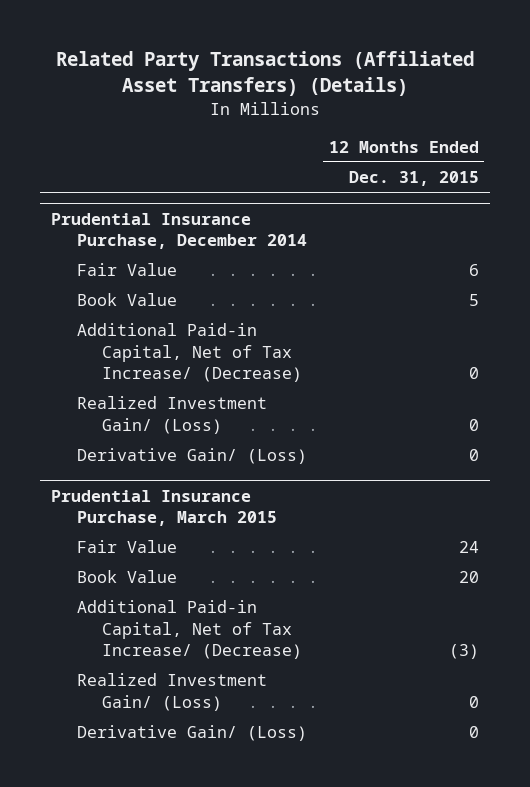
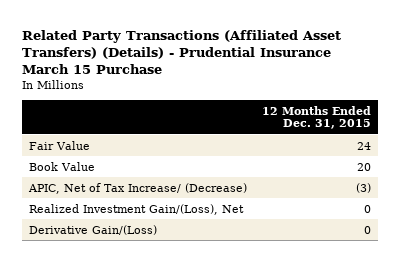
- Related Party Transactions (Affiliated Asset Transfers) (Details)
+ Related Party Transactions (Affiliated Asset Transfers) (Details) - Prudential Insurance March 15 Purchase
- Prudential Insurance Purchase, December 2014
- Fair Value | 6
- Book Value | 5
- Additional Paid-in Capital, Net of Tax Increase/ (Decrease) | 0
- Realized Investment Gain/ (Loss) | 0
- Derivative Gain/ (Loss) | 0
- Prudential Insurance Purchase, March 2015
- Additional Paid-in Capital, Net of Tax Increase/ (Decrease) | (3)
- Realized Investment Gain/ (Loss) | 0
- Derivative Gain/ (Loss) | 0
+ APIC, Net of Tax Increase/ (Decrease) | (3)
+ Realized Investment Gain/(Loss), Net | 0
+ Derivative Gain/(Loss) | 0

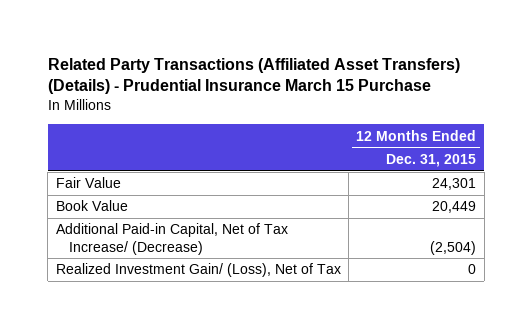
- Fair Value | 24
- Book Value | 20
- APIC, Net of Tax Increase/ (Decrease) | (3)
- Realized Investment Gain/(Loss), Net | 0
- Derivative Gain/(Loss) | 0
+ Fair Value | 24,301
+ Book Value | 20,449
+ Additional Paid-in Capital, Net of Tax Increase/ (Decrease) | (2,504)
+ Realized Investment Gain/ (Loss), Net of Tax | 0

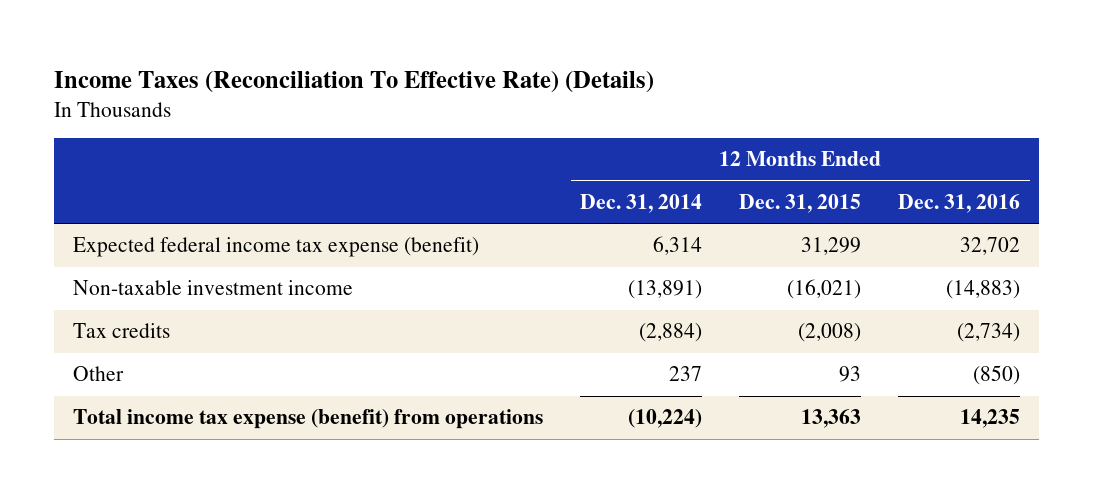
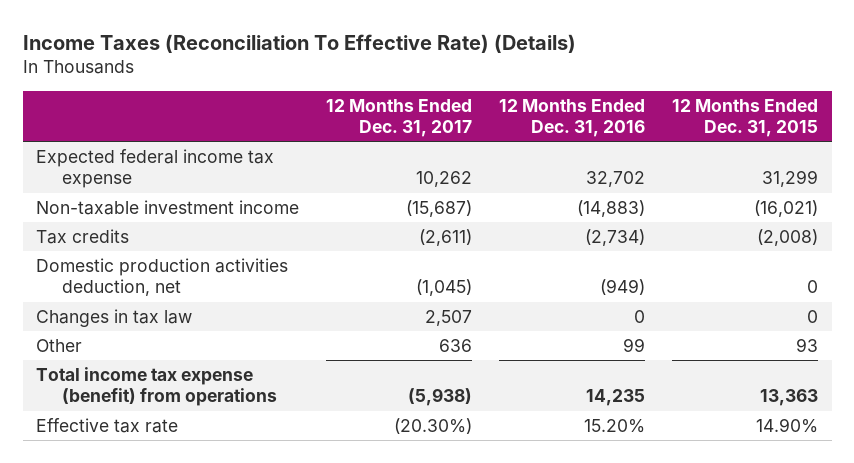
- | 12 Months Ended Dec. 31, 2014 | 12 Months Ended Dec. 31, 2015 | 12 Months Ended Dec. 31, 2016
+ | 12 Months Ended Dec. 31, 2017 | 12 Months Ended Dec. 31, 2016 | 12 Months Ended Dec. 31, 2015
- Expected federal income tax expense (benefit) | 6,314 | 31,299 | 32,702
+ Expected federal income tax expense | 10,262 | 32,702 | 31,299
- Other | 237 | 93 | (850)
+ Domestic production activities deduction, net | (1,045) | (949) | 0
+ Changes in tax law | 2,507 | 0 | 0
+ Other | 636 | 99 | 93
+ Effective tax rate | (20.30%) | 15.20% | 14.90%

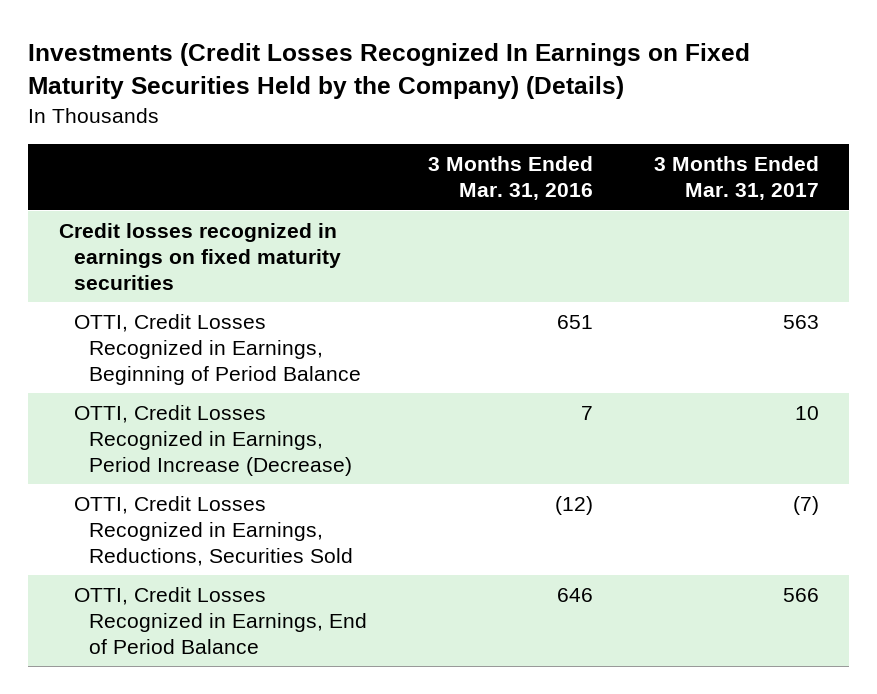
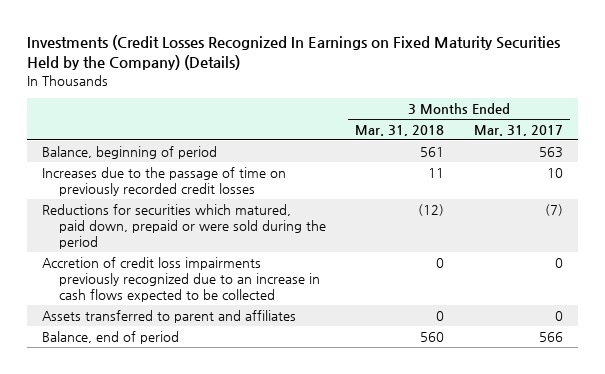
- | 3 Months Ended Mar. 31, 2016 | 3 Months Ended Mar. 31, 2017
+ | 3 Months Ended Mar. 31, 2018 | 3 Months Ended Mar. 31, 2017
- Credit losses recognized in earnings on fixed maturity securities
- OTTI, Credit Losses Recognized in Earnings, Beginning of Period Balance | 651 | 563
- OTTI, Credit Losses Recognized in Earnings, Period Increase (Decrease) | 7 | 10
- OTTI, Credit Losses Recognized in Earnings, Reductions, Securities Sold | (12) | (7)
- OTTI, Credit Losses Recognized in Earnings, End of Period Balance | 646 | 566
+ Balance, beginning of period | 561 | 563
+ Increases due to the passage of time on previously recorded credit losses | 11 | 10
+ Reductions for securities which matured, paid down, prepaid or were sold during the period | (12) | (7)
+ Accretion of credit loss impairments previously recognized due to an increase in cash flows expected to be collected | 0 | 0
+ Assets transferred to parent and affiliates | 0 | 0
+ Balance, end of period | 560 | 566

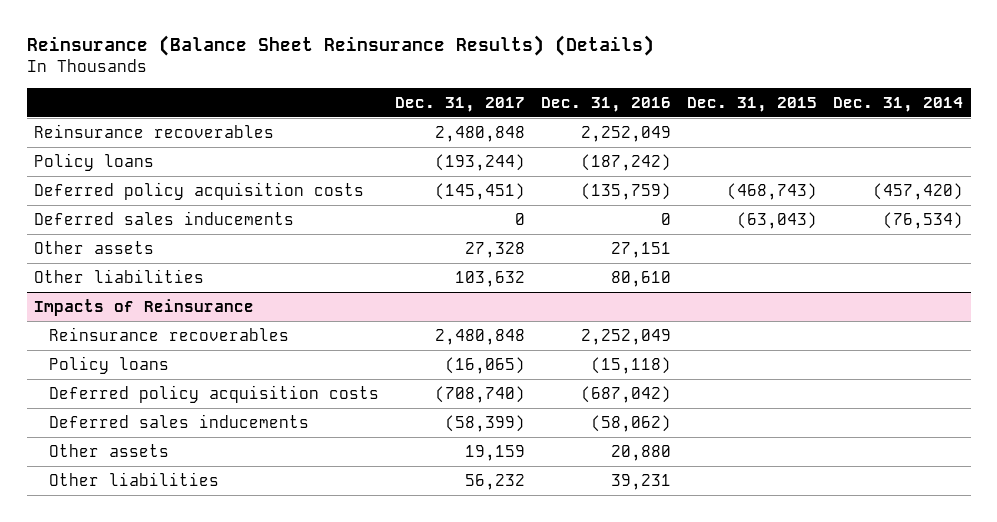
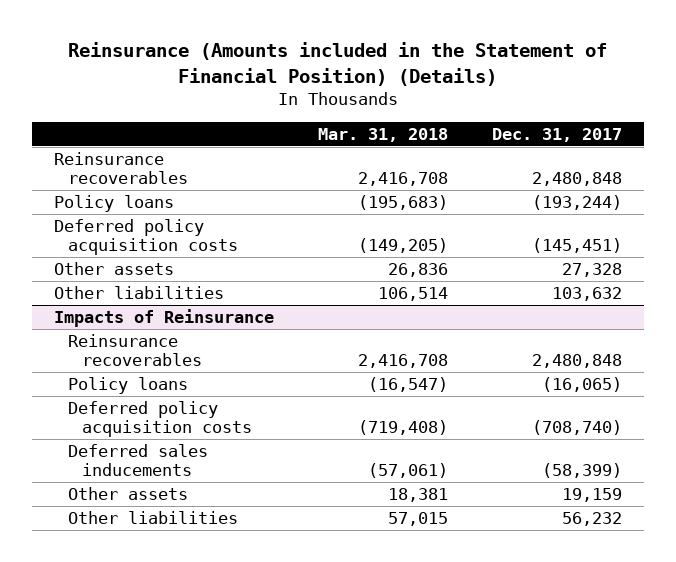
- Reinsurance (Balance Sheet Reinsurance Results) (Details)
+ Reinsurance (Amounts included in the Statement of Financial Position) (Details)
- | Dec. 31, 2017 | Dec. 31, 2016 | Dec. 31, 2015 | Dec. 31, 2014
+ | Mar. 31, 2018 | Dec. 31, 2017
- Deferred sales inducements | 0 | 0 | (63,043) | (76,534)

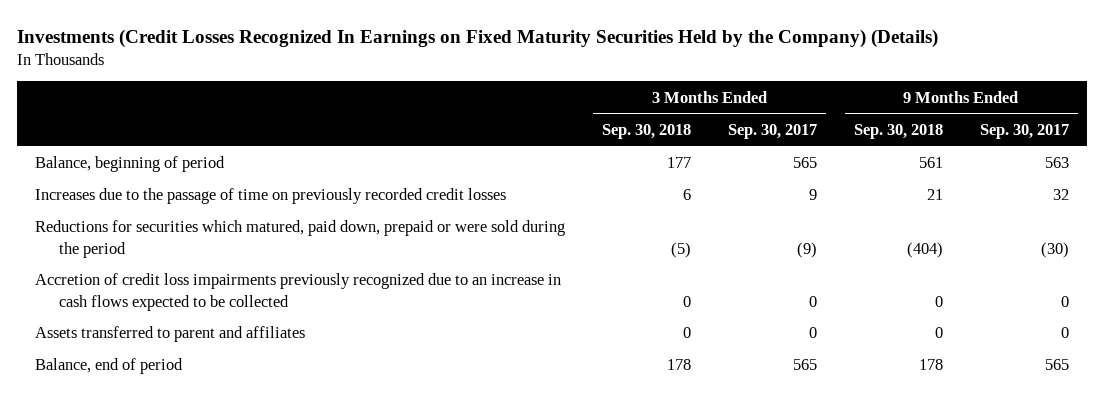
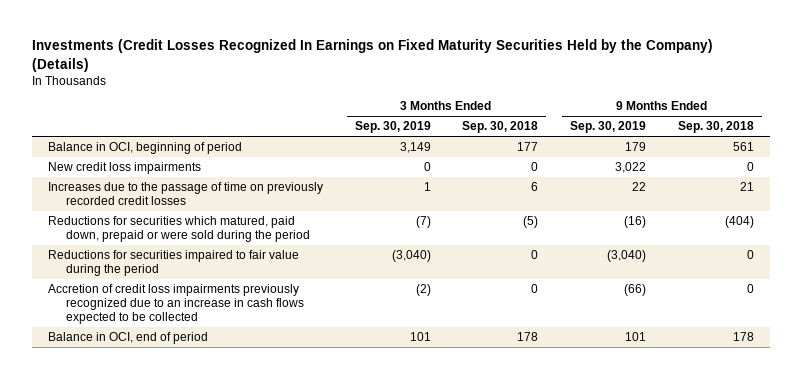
- | 3 Months Ended Sep. 30, 2018 | 3 Months Ended Sep. 30, 2017 | 9 Months Ended Sep. 30, 2018 | 9 Months Ended Sep. 30, 2017
+ | 3 Months Ended Sep. 30, 2019 | 3 Months Ended Sep. 30, 2018 | 9 Months Ended Sep. 30, 2019 | 9 Months Ended Sep. 30, 2018
- Balance, beginning of period | 177 | 565 | 561 | 563
+ Balance in OCI, beginning of period | 3,149 | 177 | 179 | 561
+ New credit loss impairments | 0 | 0 | 3,022 | 0
+ Reductions for securities impaired to fair value during the period | (3,040) | 0 | (3,040) | 0
- Assets transferred to parent and affiliates | 0 | 0 | 0 | 0
- Balance, end of period | 178 | 565 | 178 | 565
+ Balance in OCI, end of period | 101 | 178 | 101 | 178

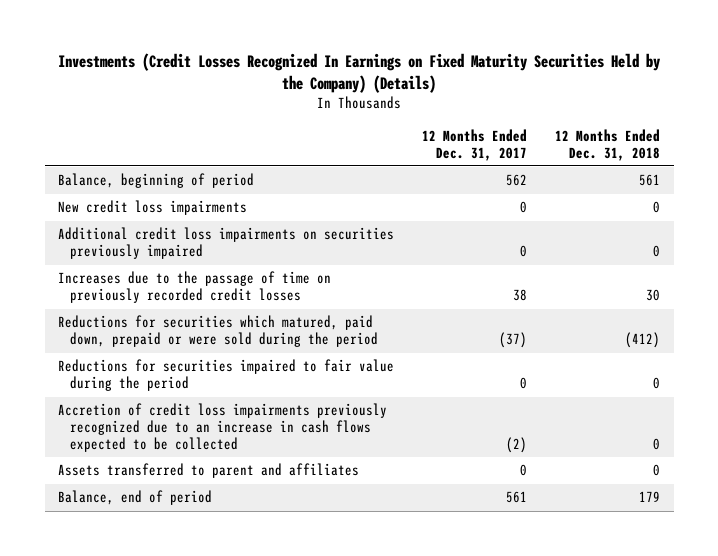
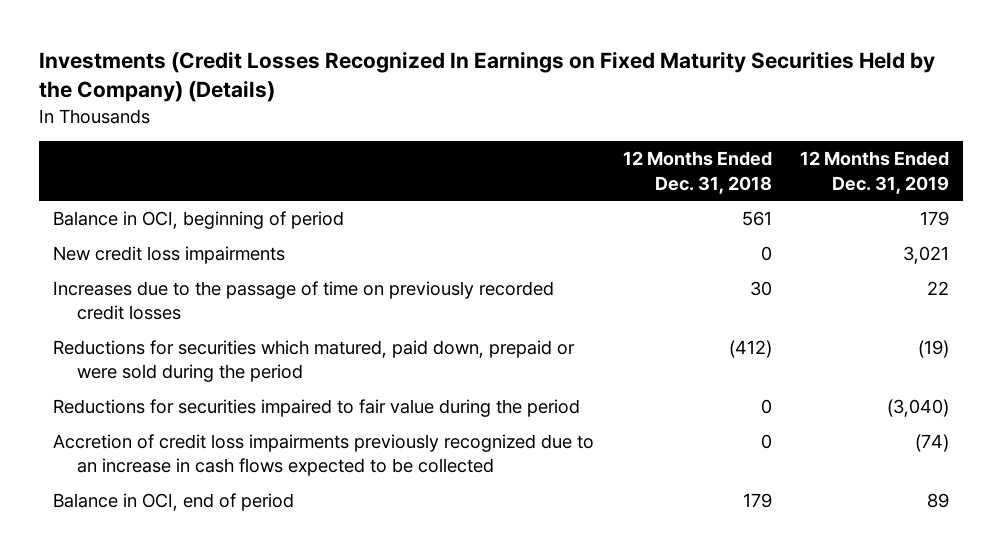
- | 12 Months Ended Dec. 31, 2017 | 12 Months Ended Dec. 31, 2018
+ | 12 Months Ended Dec. 31, 2018 | 12 Months Ended Dec. 31, 2019
- Balance, beginning of period | 562 | 561
+ Balance in OCI, beginning of period | 561 | 179
- Additional credit loss impairments on securities previously impaired | 0 | 0
- Assets transferred to parent and affiliates | 0 | 0
- Balance, end of period | 561 | 179
+ Balance in OCI, end of period | 179 | 89

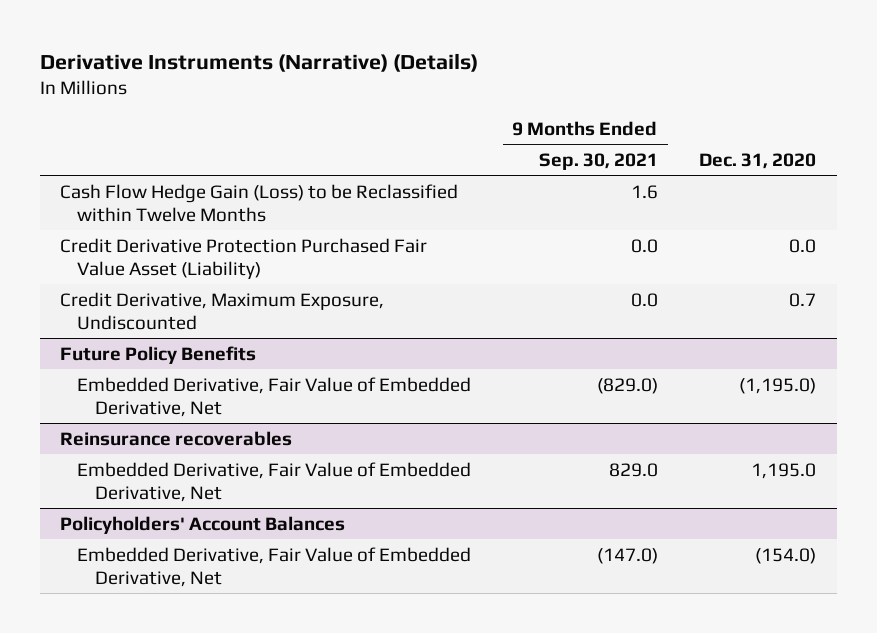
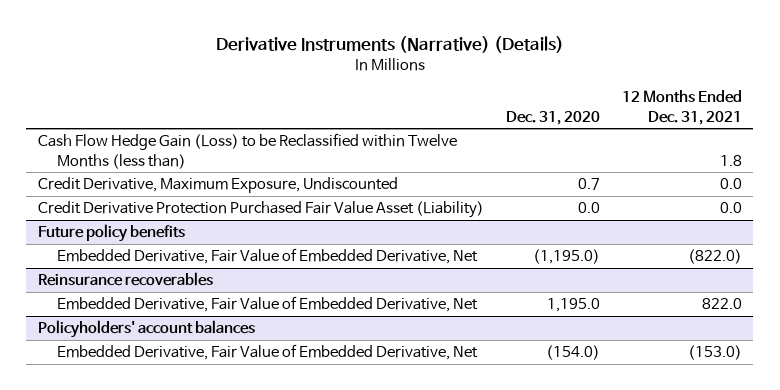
- | 9 Months Ended Sep. 30, 2021 | Dec. 31, 2020
+ | Dec. 31, 2020 | 12 Months Ended Dec. 31, 2021
- Cash Flow Hedge Gain (Loss) to be Reclassified within Twelve Months | 1.6 |
+ Cash Flow Hedge Gain (Loss) to be Reclassified within Twelve Months (less than) | | 1.8
- Future Policy Benefits
moved down: Credit Derivative Protection Purchased Fair Value Asset (Liability) | 0.0 | 0.0
+ Future policy benefits
- Policyholders' Account Balances
+ Policyholders' account balances

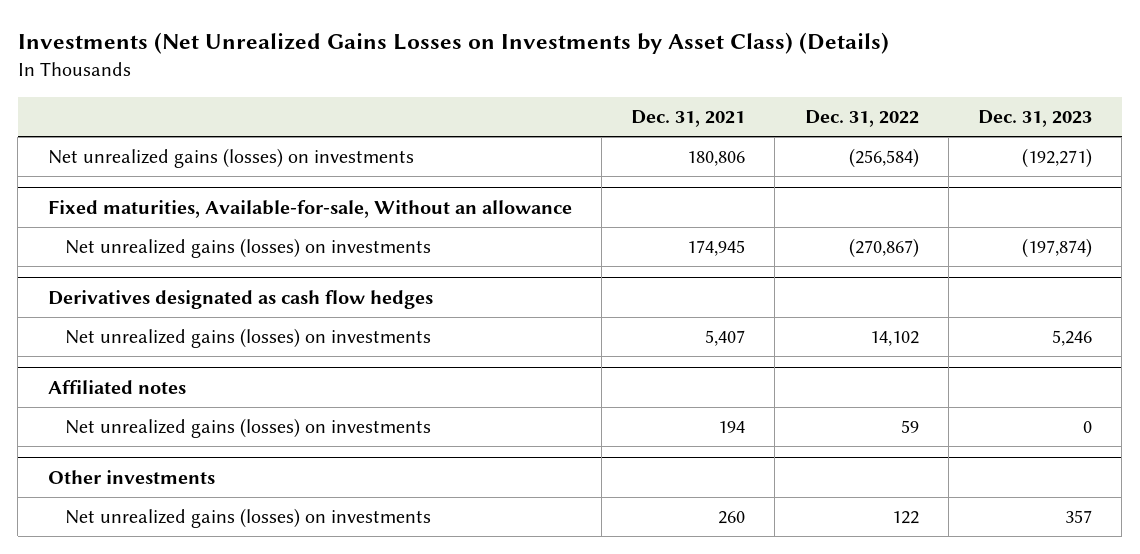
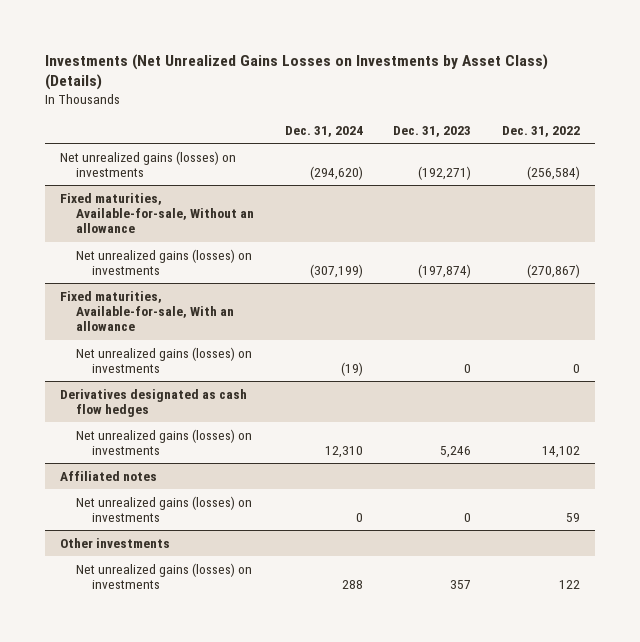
- | Dec. 31, 2021 | Dec. 31, 2022 | Dec. 31, 2023
+ | Dec. 31, 2024 | Dec. 31, 2023 | Dec. 31, 2022
+ Fixed maturities, Available-for-sale, With an allowance
+ Net unrealized gains (losses) on investments | (19) | 0 | 0

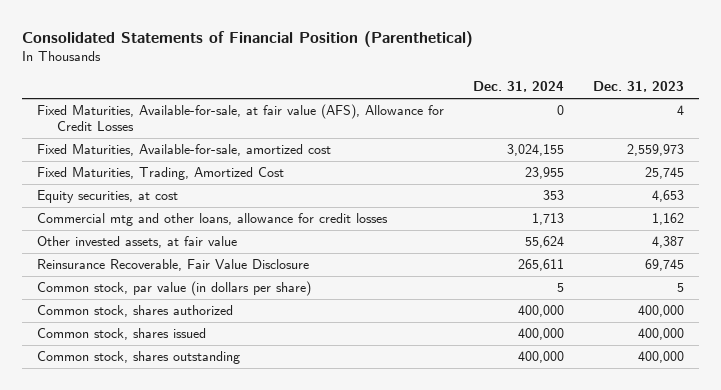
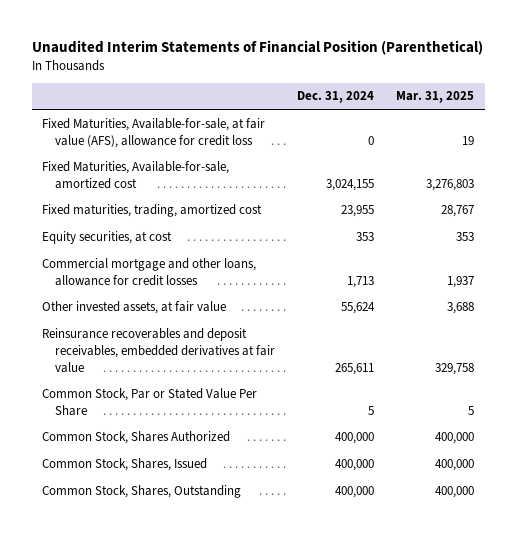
- Consolidated Statements of Financial Position (Parenthetical)
+ Unaudited Interim Statements of Financial Position (Parenthetical)
- | Dec. 31, 2024 | Dec. 31, 2023
+ | Dec. 31, 2024 | Mar. 31, 2025
- Fixed Maturities, Available-for-sale, at fair value (AFS), Allowance for Credit Losses | 0 | 4
+ Fixed Maturities, Available-for-sale, at fair value (AFS), allowance for credit loss | 0 | 19
- Fixed Maturities, Trading, Amortized Cost | 23,955 | 25,745
+ Fixed maturities, trading, amortized cost | 23,955 | 28,767
- Commercial mtg and other loans, allowance for credit losses | 1,713 | 1,162
+ Commercial mortgage and other loans, allowance for credit losses | 1,713 | 1,937
- Reinsurance Recoverable, Fair Value Disclosure | 265,611 | 69,745
- Common stock, par value (in dollars per share) | 5 | 5
- Common stock, shares authorized | 400,000 | 400,000
- Common stock, shares issued | 400,000 | 400,000
- Common stock, shares outstanding | 400,000 | 400,000
+ Reinsurance recoverables and deposit receivables, embedded derivatives at fair value | 265,611 | 329,758
+ Common Stock, Par or Stated Value Per Share | 5 | 5
+ Common Stock, Shares Authorized | 400,000 | 400,000
+ Common Stock, Shares, Issued | 400,000 | 400,000
+ Common Stock, Shares, Outstanding | 400,000 | 400,000

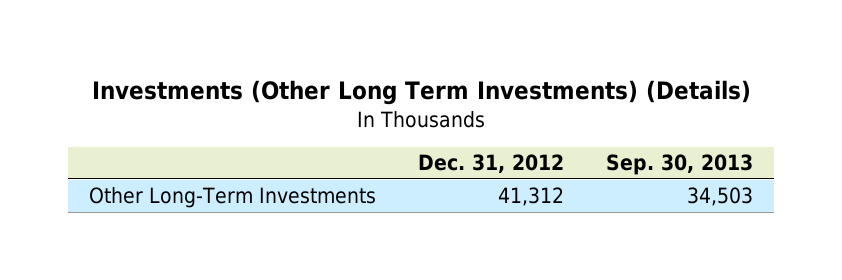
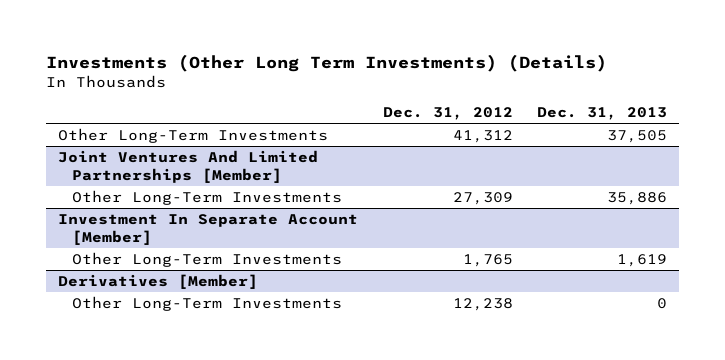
- | Dec. 31, 2012 | Sep. 30, 2013
+ | Dec. 31, 2012 | Dec. 31, 2013
+ Joint Ventures And Limited Partnerships [Member]
+ Other Long-Term Investments | 27,309 | 35,886
+ Investment In Separate Account [Member]
+ Other Long-Term Investments | 1,765 | 1,619
+ Derivatives [Member]
+ Other Long-Term Investments | 12,238 | 0

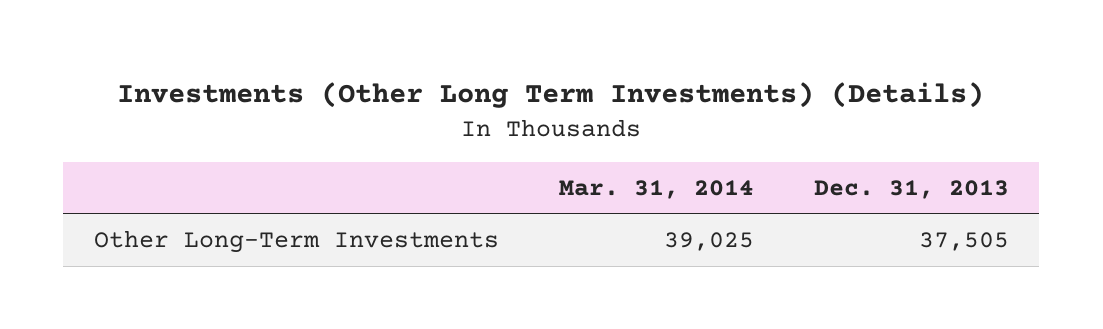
- | Dec. 31, 2012 | Dec. 31, 2013
+ | Mar. 31, 2014 | Dec. 31, 2013
- Joint Ventures And Limited Partnerships [Member]
- Other Long-Term Investments | 27,309 | 35,886
- Investment In Separate Account [Member]
- Other Long-Term Investments | 1,765 | 1,619
- Derivatives [Member]
- Other Long-Term Investments | 12,238 | 0

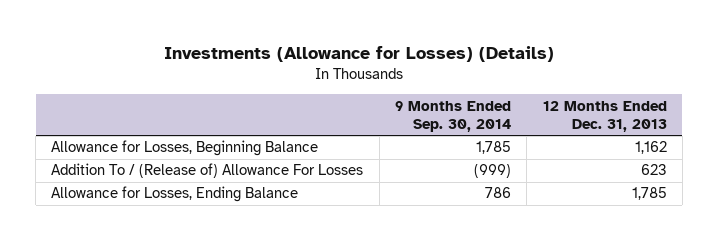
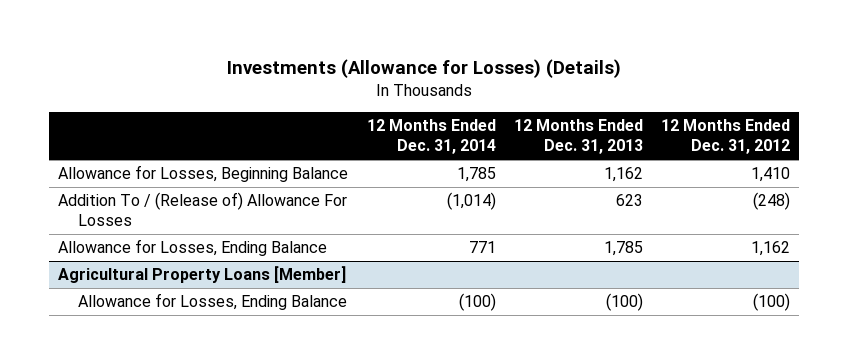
- | 9 Months Ended Sep. 30, 2014 | 12 Months Ended Dec. 31, 2013
+ | 12 Months Ended Dec. 31, 2014 | 12 Months Ended Dec. 31, 2013 | 12 Months Ended Dec. 31, 2012
+ Agricultural Property Loans [Member]
+ Allowance for Losses, Ending Balance | (100) | (100) | (100)

